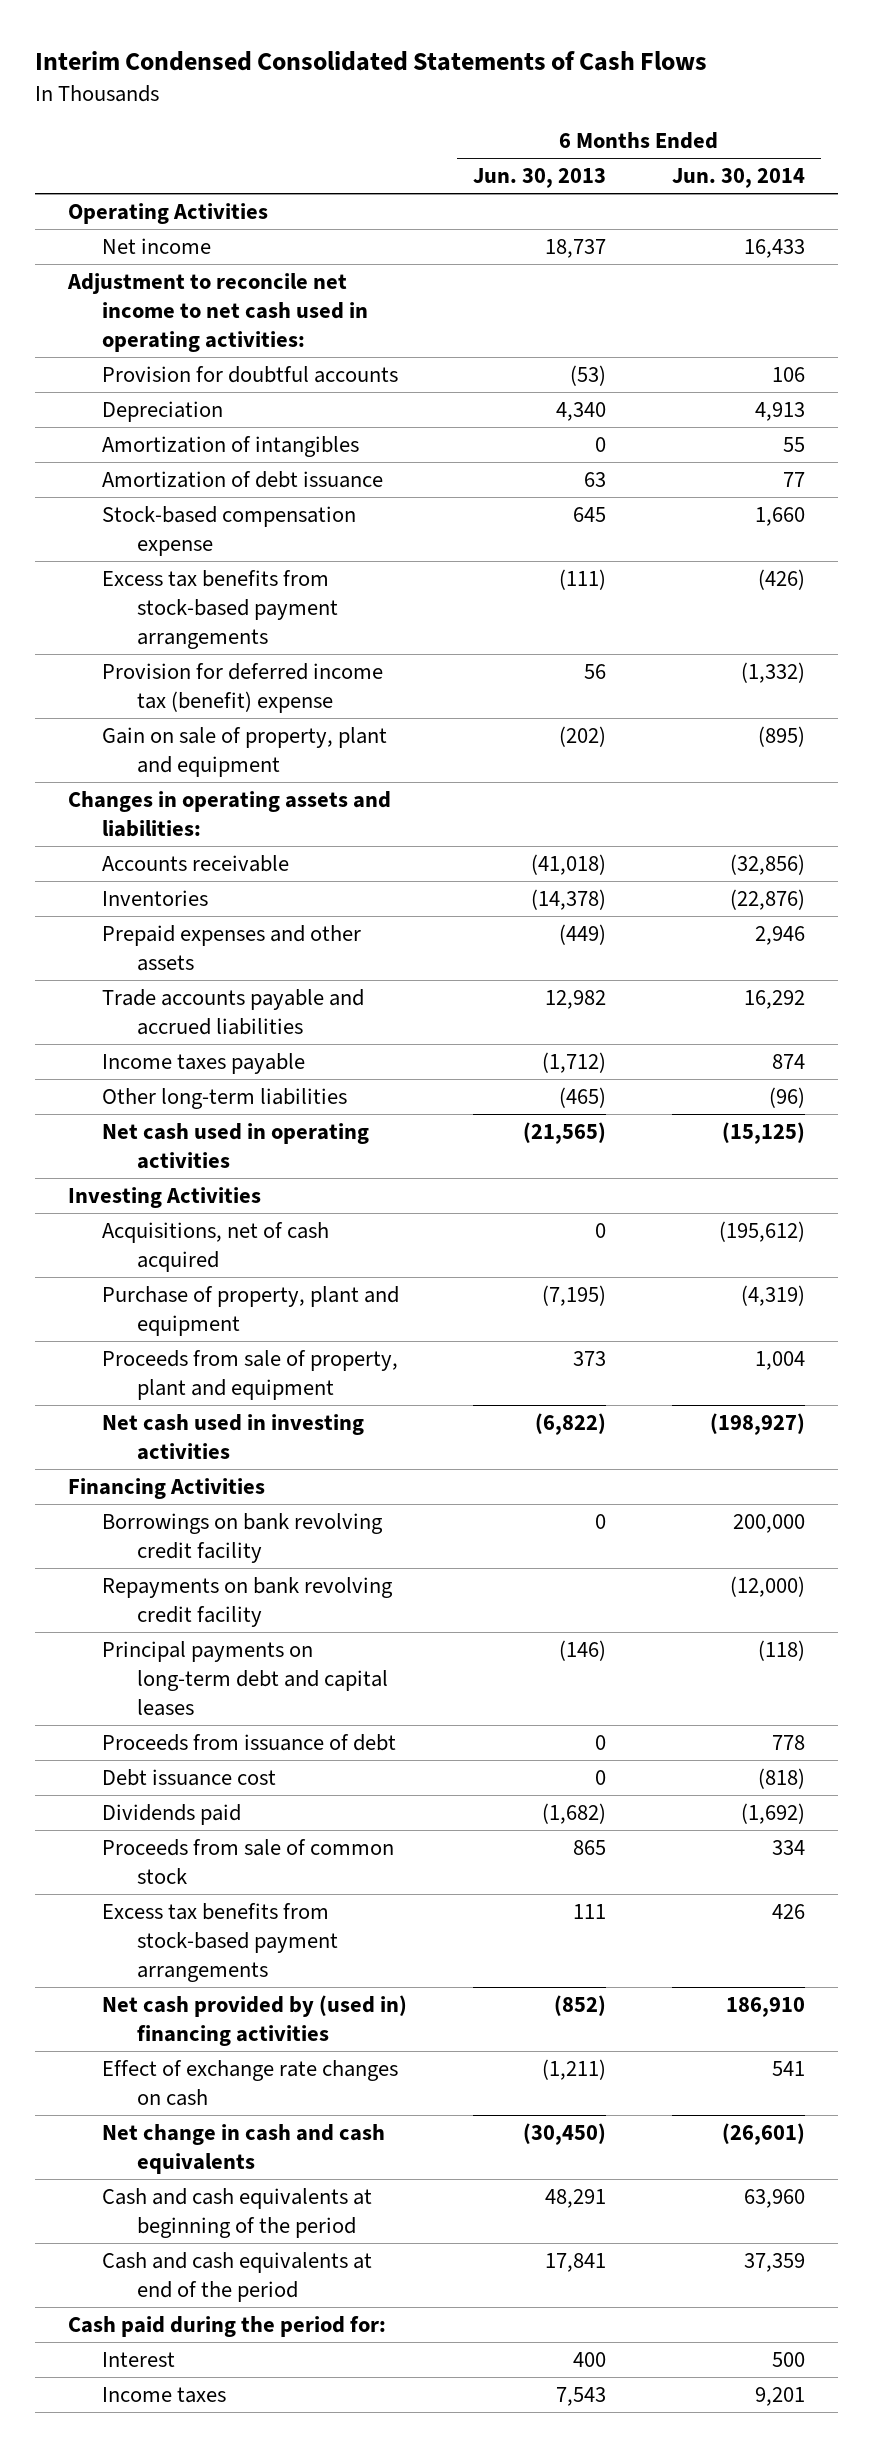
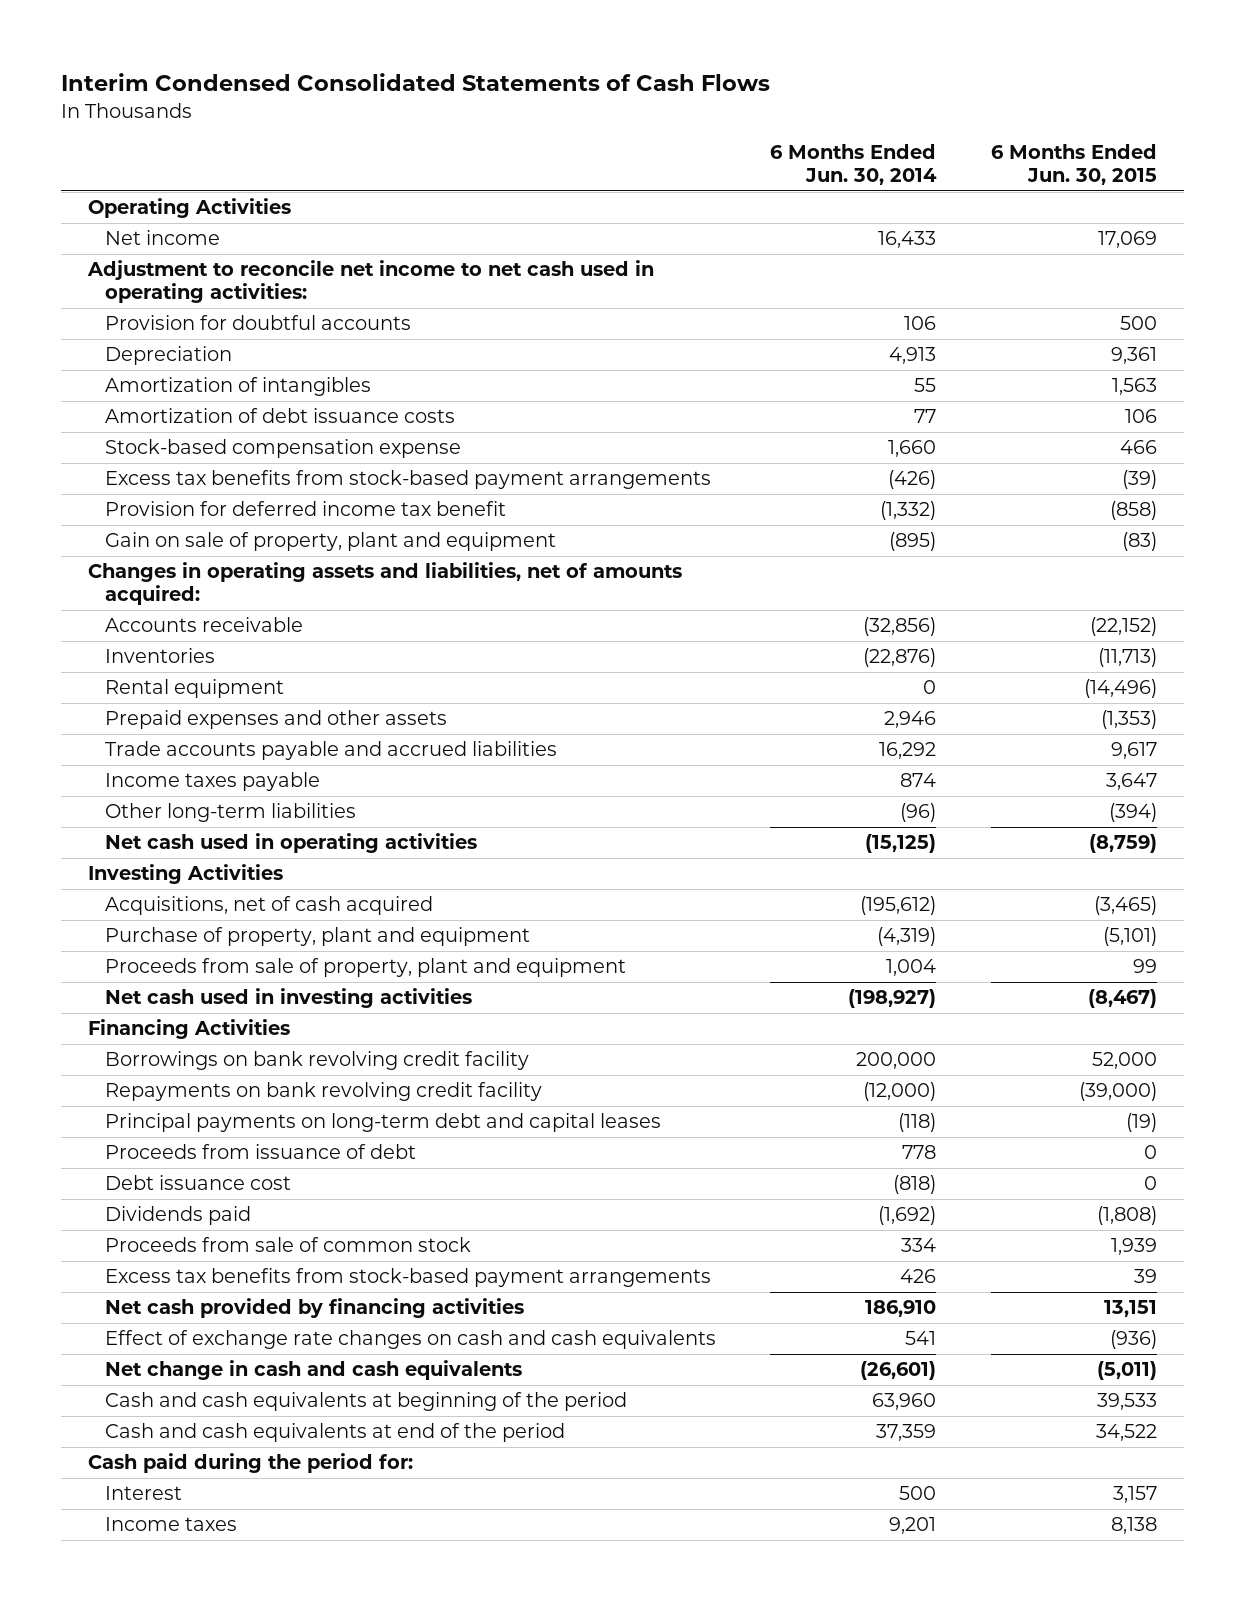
- | 6 Months Ended Jun. 30, 2013 | 6 Months Ended Jun. 30, 2014
+ | 6 Months Ended Jun. 30, 2014 | 6 Months Ended Jun. 30, 2015
- Amortization of debt issuance | 63 | 77
+ Amortization of debt issuance costs | 77 | 106
- Provision for deferred income tax (benefit) expense | 56 | (1,332)
+ Provision for deferred income tax benefit | (1,332) | (858)
- Changes in operating assets and liabilities:
+ Changes in operating assets and liabilities, net of amounts acquired:
+ Rental equipment | 0 | (14,496)
- Net cash provided by (used in) financing activities | (852) | 186,910
- Effect of exchange rate changes on cash | (1,211) | 541
+ Net cash provided by financing activities | 186,910 | 13,151
+ Effect of exchange rate changes on cash and cash equivalents | 541 | (936)

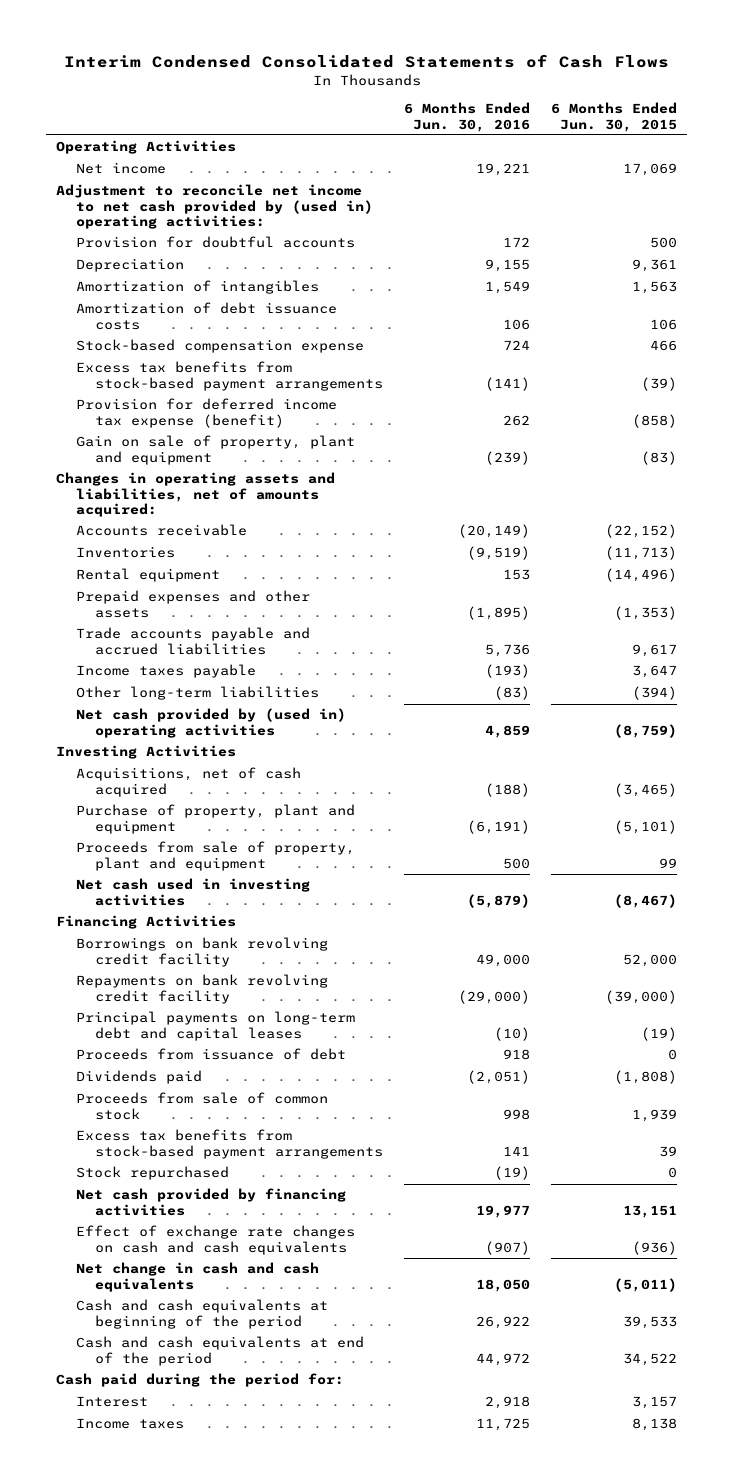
- | 6 Months Ended Jun. 30, 2014 | 6 Months Ended Jun. 30, 2015
+ | 6 Months Ended Jun. 30, 2016 | 6 Months Ended Jun. 30, 2015
- Adjustment to reconcile net income to net cash used in operating activities:
+ Adjustment to reconcile net income to net cash provided by (used in) operating activities:
- Provision for deferred income tax benefit | (1,332) | (858)
+ Provision for deferred income tax expense (benefit) | 262 | (858)
- Net cash used in operating activities | (15,125) | (8,759)
+ Net cash provided by (used in) operating activities | 4,859 | (8,759)
- Debt issuance cost | (818) | 0
+ Stock repurchased | (19) | 0

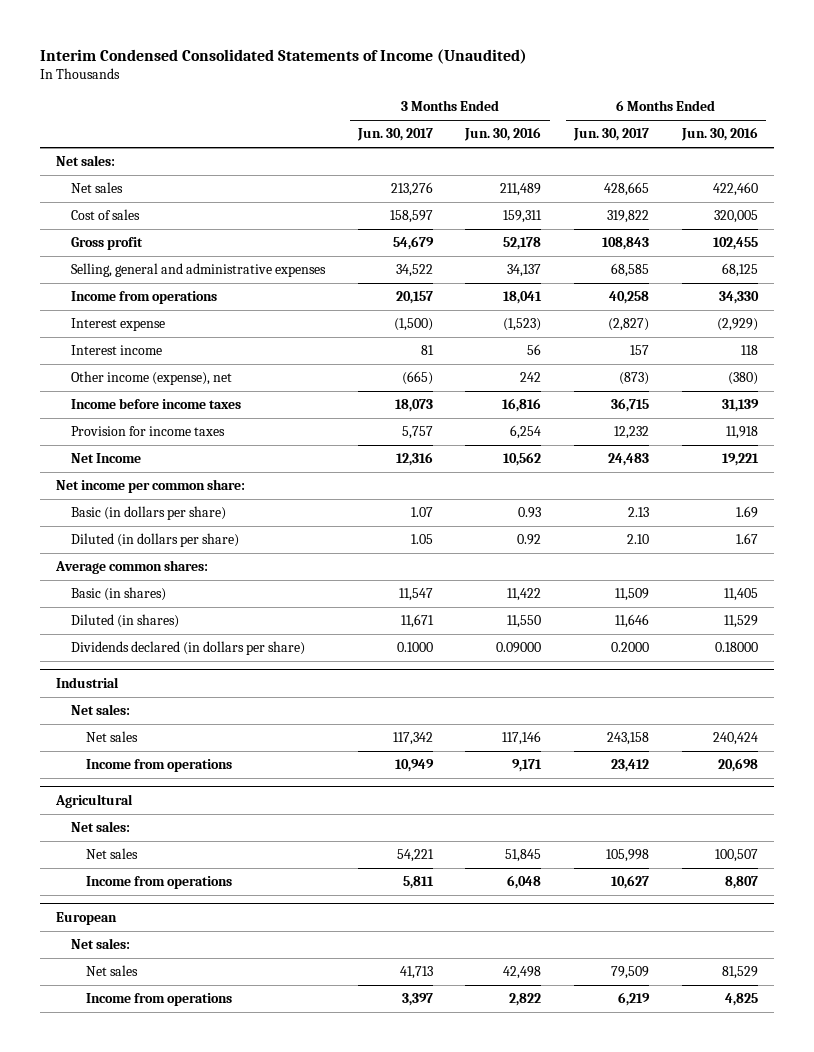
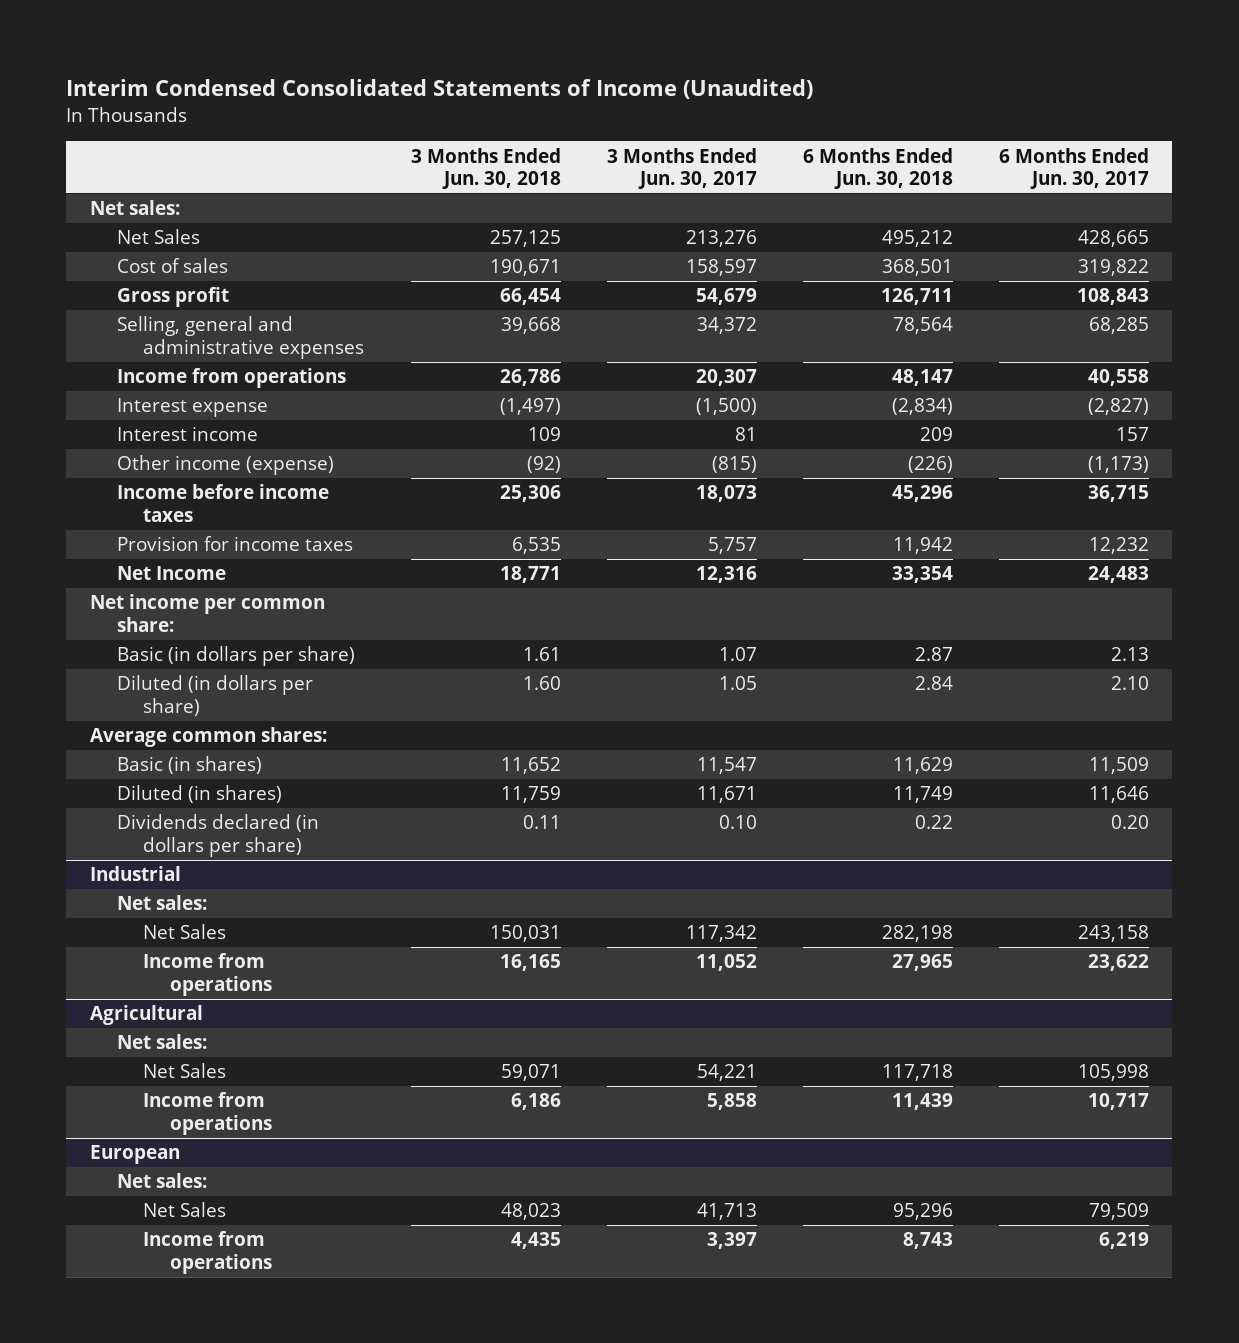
- | 3 Months Ended Jun. 30, 2017 | 3 Months Ended Jun. 30, 2016 | 6 Months Ended Jun. 30, 2017 | 6 Months Ended Jun. 30, 2016
+ | 3 Months Ended Jun. 30, 2018 | 3 Months Ended Jun. 30, 2017 | 6 Months Ended Jun. 30, 2018 | 6 Months Ended Jun. 30, 2017
- Net sales | 213,276 | 211,489 | 428,665 | 422,460
+ Net Sales | 257,125 | 213,276 | 495,212 | 428,665
- Selling, general and administrative expenses | 34,522 | 34,137 | 68,585 | 68,125
- Income from operations | 20,157 | 18,041 | 40,258 | 34,330
+ Selling, general and administrative expenses | 39,668 | 34,372 | 78,564 | 68,285
+ Income from operations | 26,786 | 20,307 | 48,147 | 40,558
- Other income (expense), net | (665) | 242 | (873) | (380)
+ Other income (expense) | (92) | (815) | (226) | (1,173)
- Dividends declared (in dollars per share) | 0.1000 | 0.09000 | 0.2000 | 0.18000
+ Dividends declared (in dollars per share) | 0.11 | 0.10 | 0.22 | 0.20
@ Industrial
- Net sales | 117,342 | 117,146 | 243,158 | 240,424
- Income from operations | 10,949 | 9,171 | 23,412 | 20,698
+ Net Sales | 150,031 | 117,342 | 282,198 | 243,158
+ Income from operations | 16,165 | 11,052 | 27,965 | 23,622
@ Agricultural
- Net sales | 54,221 | 51,845 | 105,998 | 100,507
- Income from operations | 5,811 | 6,048 | 10,627 | 8,807
+ Net Sales | 59,071 | 54,221 | 117,718 | 105,998
+ Income from operations | 6,186 | 5,858 | 11,439 | 10,717
@ European
- Net sales | 41,713 | 42,498 | 79,509 | 81,529
+ Net Sales | 48,023 | 41,713 | 95,296 | 79,509

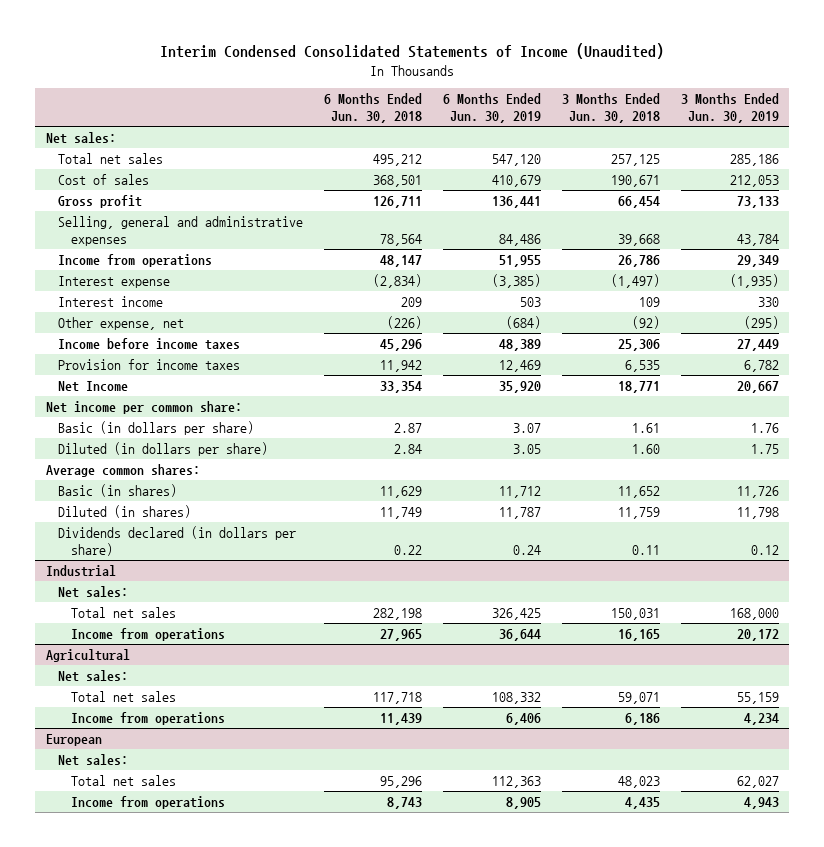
- | 3 Months Ended Jun. 30, 2018 | 3 Months Ended Jun. 30, 2017 | 6 Months Ended Jun. 30, 2018 | 6 Months Ended Jun. 30, 2017
+ | 6 Months Ended Jun. 30, 2018 | 6 Months Ended Jun. 30, 2019 | 3 Months Ended Jun. 30, 2018 | 3 Months Ended Jun. 30, 2019
- Net Sales | 257,125 | 213,276 | 495,212 | 428,665
+ Total net sales | 495,212 | 547,120 | 257,125 | 285,186
- Other income (expense) | (92) | (815) | (226) | (1,173)
+ Other expense, net | (226) | (684) | (92) | (295)
@ Industrial
- Net Sales | 150,031 | 117,342 | 282,198 | 243,158
+ Total net sales | 282,198 | 326,425 | 150,031 | 168,000
@ Agricultural
- Net Sales | 59,071 | 54,221 | 117,718 | 105,998
+ Total net sales | 117,718 | 108,332 | 59,071 | 55,159
@ European
- Net Sales | 48,023 | 41,713 | 95,296 | 79,509
+ Total net sales | 95,296 | 112,363 | 48,023 | 62,027

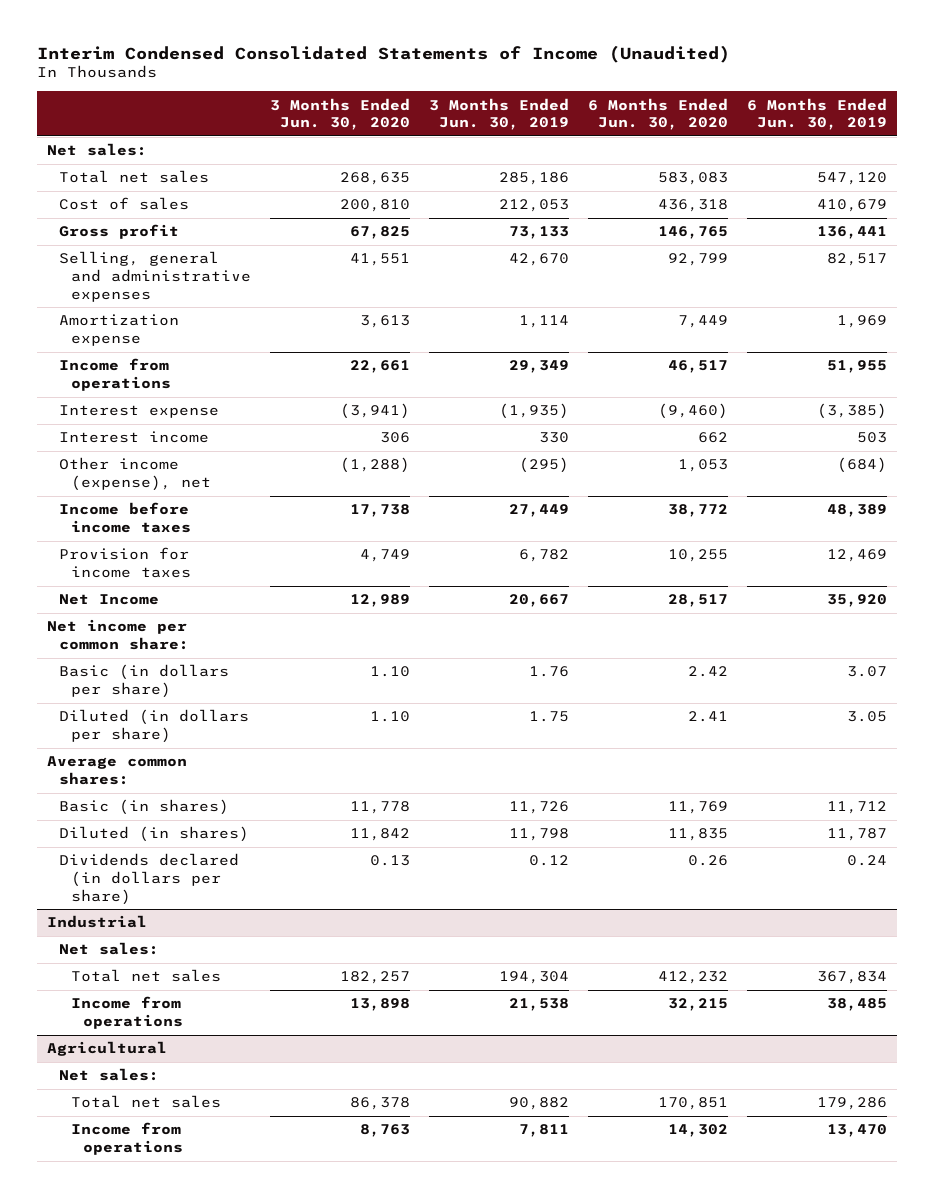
- | 6 Months Ended Jun. 30, 2018 | 6 Months Ended Jun. 30, 2019 | 3 Months Ended Jun. 30, 2018 | 3 Months Ended Jun. 30, 2019
+ | 3 Months Ended Jun. 30, 2020 | 3 Months Ended Jun. 30, 2019 | 6 Months Ended Jun. 30, 2020 | 6 Months Ended Jun. 30, 2019
- Selling, general and administrative expenses | 78,564 | 84,486 | 39,668 | 43,784
+ Selling, general and administrative expenses | 41,551 | 42,670 | 92,799 | 82,517
+ Amortization expense | 3,613 | 1,114 | 7,449 | 1,969
- Other expense, net | (226) | (684) | (92) | (295)
+ Other income (expense), net | (1,288) | (295) | 1,053 | (684)
@ Industrial
- Total net sales | 282,198 | 326,425 | 150,031 | 168,000
- Income from operations | 27,965 | 36,644 | 16,165 | 20,172
+ Total net sales | 182,257 | 194,304 | 412,232 | 367,834
+ Income from operations | 13,898 | 21,538 | 32,215 | 38,485
@ Agricultural
- Total net sales | 117,718 | 108,332 | 59,071 | 55,159
- Income from operations | 11,439 | 6,406 | 6,186 | 4,234
- European
- Net sales:
- Total net sales | 95,296 | 112,363 | 48,023 | 62,027
- Income from operations | 8,743 | 8,905 | 4,435 | 4,943
@ Agricultural
+ Total net sales | 86,378 | 90,882 | 170,851 | 179,286
+ Income from operations | 8,763 | 7,811 | 14,302 | 13,470

